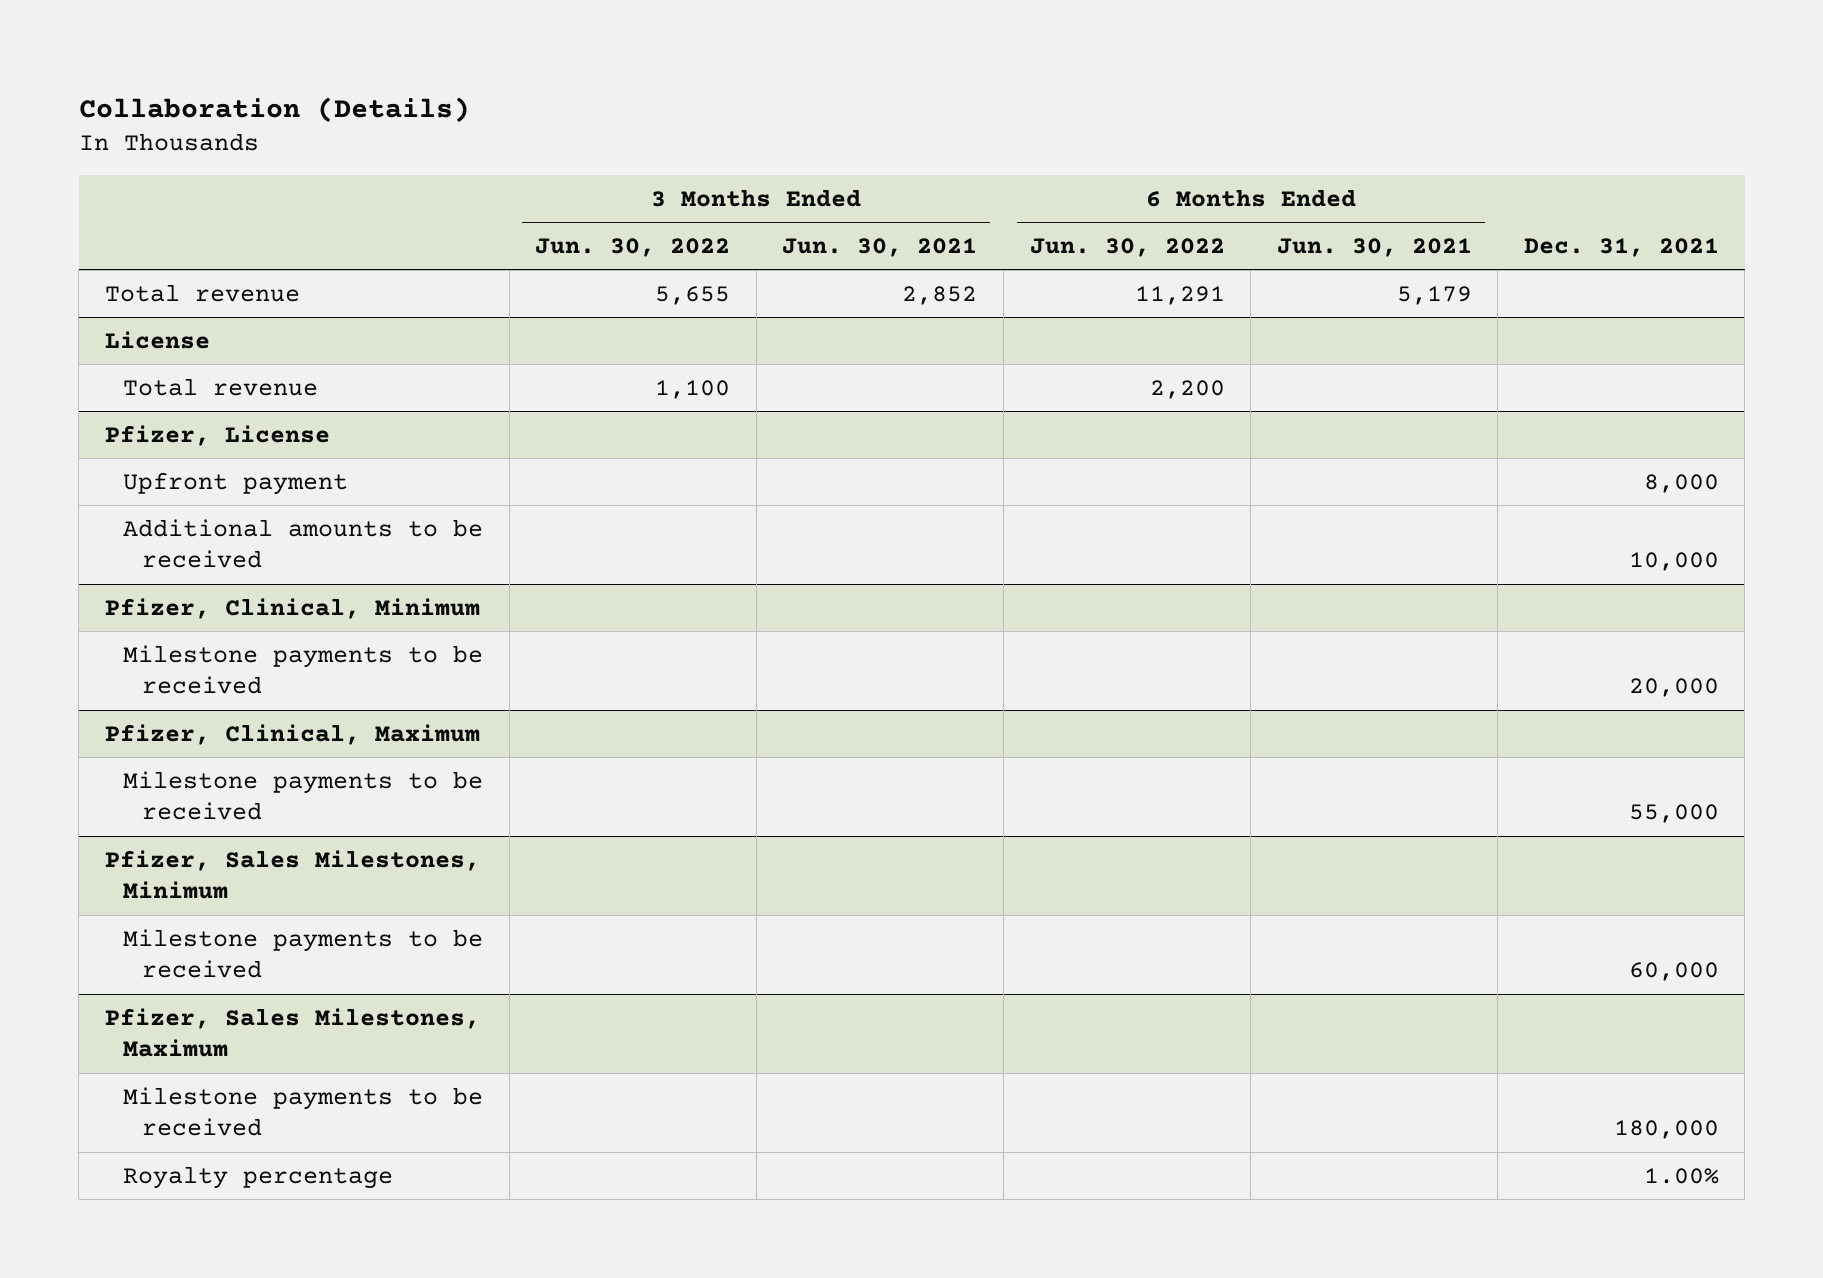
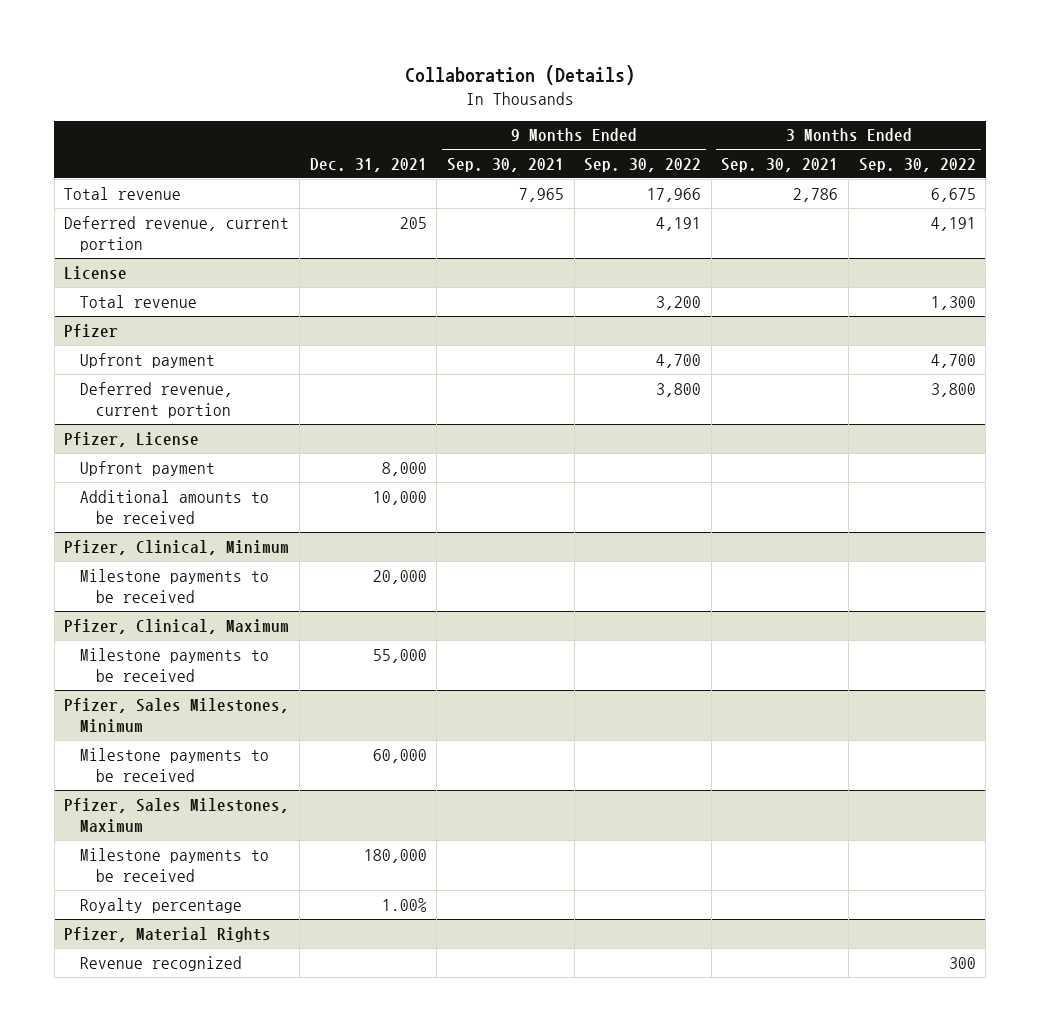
- | 3 Months Ended Jun. 30, 2022 | 3 Months Ended Jun. 30, 2021 | 6 Months Ended Jun. 30, 2022 | 6 Months Ended Jun. 30, 2021 | Dec. 31, 2021
+ | Dec. 31, 2021 | 9 Months Ended Sep. 30, 2021 | 9 Months Ended Sep. 30, 2022 | 3 Months Ended Sep. 30, 2021 | 3 Months Ended Sep. 30, 2022
+ Deferred revenue, current portion | 205 | | 4,191 | | 4,191
+ Pfizer
+ Upfront payment | | | 4,700 | | 4,700
+ Deferred revenue, current portion | | | 3,800 | | 3,800
+ Pfizer, Material Rights
+ Revenue recognized | | | | | 300

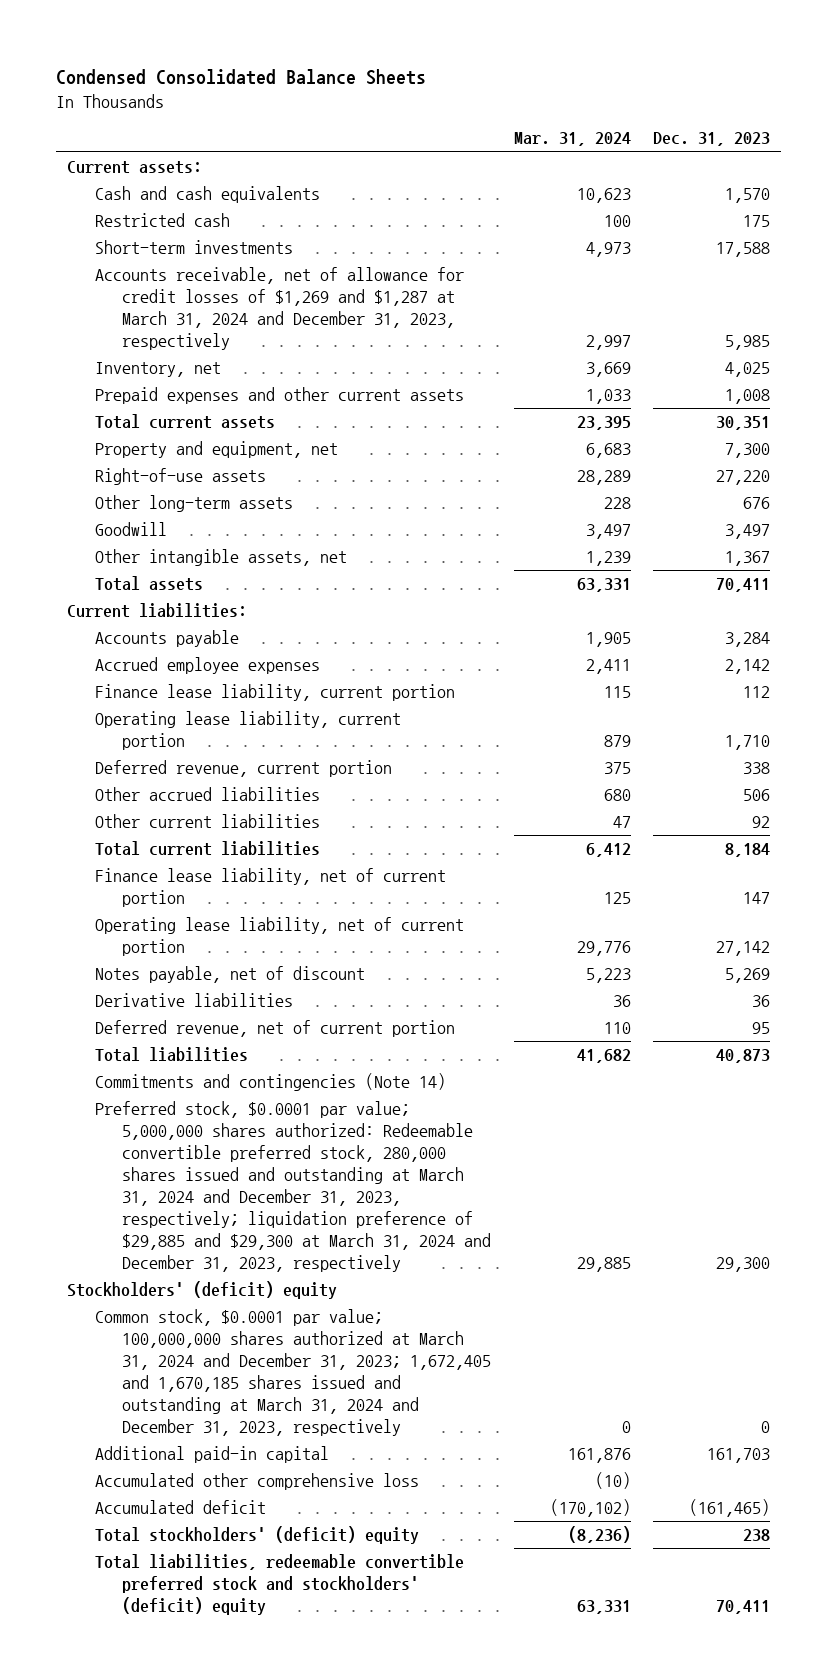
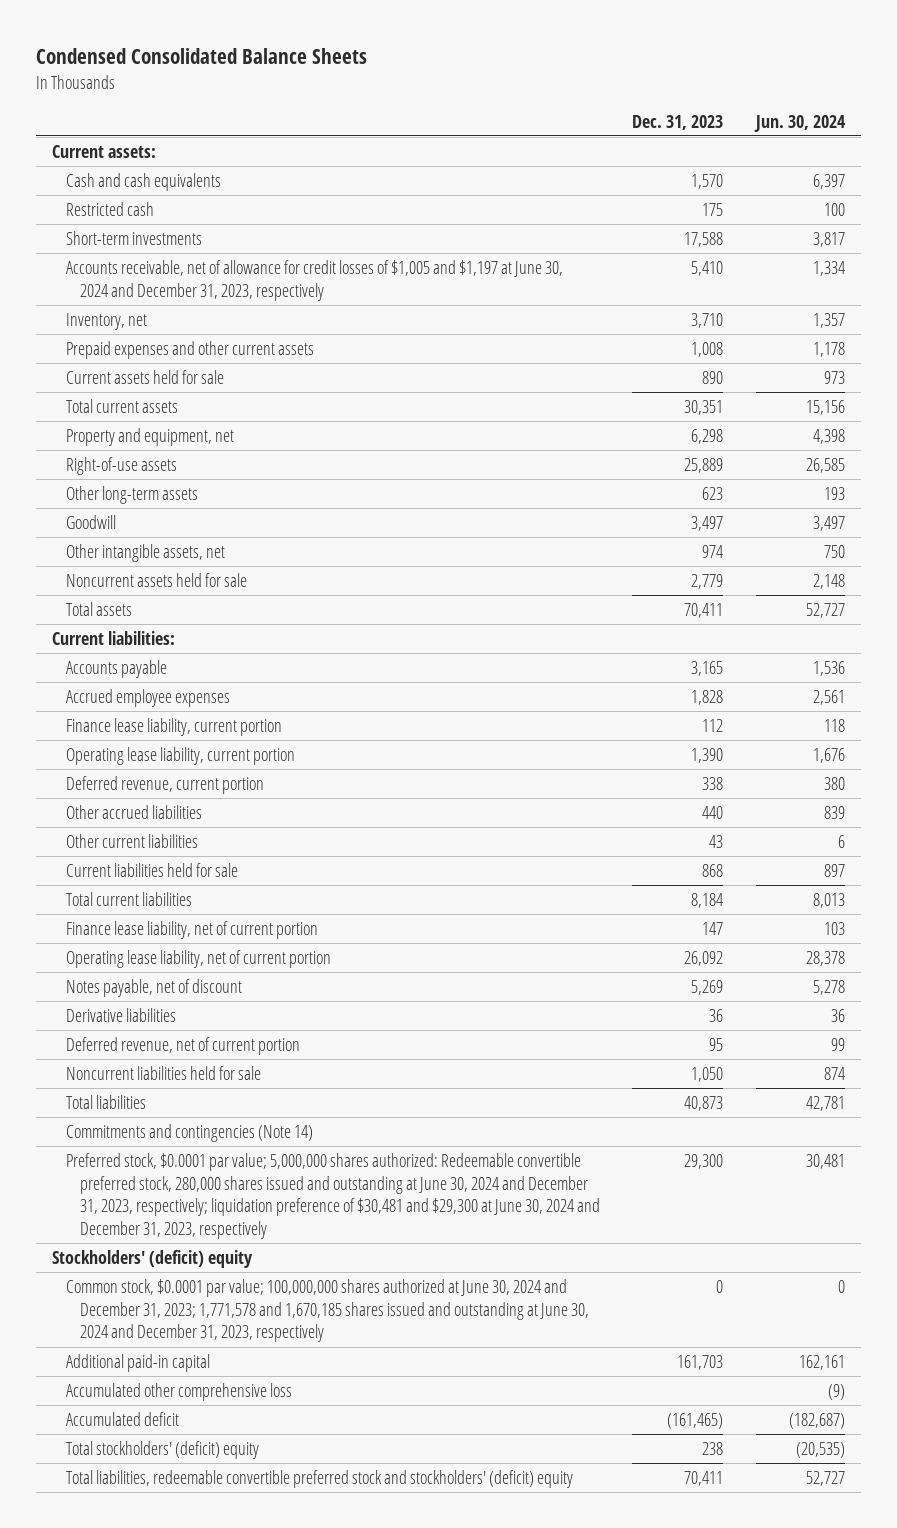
- | Mar. 31, 2024 | Dec. 31, 2023
+ | Dec. 31, 2023 | Jun. 30, 2024
- Accounts receivable, net of allowance for credit losses of $1,269 and $1,287 at March 31, 2024 and December 31, 2023, respectively | 2,997 | 5,985
- Inventory, net | 3,669 | 4,025
+ Accounts receivable, net of allowance for credit losses of $1,005 and $1,197 at June 30, 2024 and December 31, 2023, respectively | 5,410 | 1,334
+ Inventory, net | 3,710 | 1,357
+ Current assets held for sale | 890 | 973
- Property and equipment, net | 6,683 | 7,300
- Right-of-use assets | 28,289 | 27,220
- Other long-term assets | 228 | 676
+ Property and equipment, net | 6,298 | 4,398
+ Right-of-use assets | 25,889 | 26,585
+ Other long-term assets | 623 | 193
- Other intangible assets, net | 1,239 | 1,367
+ Other intangible assets, net | 974 | 750
+ Noncurrent assets held for sale | 2,779 | 2,148
- Accounts payable | 1,905 | 3,284
- Accrued employee expenses | 2,411 | 2,142
+ Accounts payable | 3,165 | 1,536
+ Accrued employee expenses | 1,828 | 2,561
- Operating lease liability, current portion | 879 | 1,710
+ Operating lease liability, current portion | 1,390 | 1,676
- Other accrued liabilities | 680 | 506
- Other current liabilities | 47 | 92
+ Other accrued liabilities | 440 | 839
+ Other current liabilities | 43 | 6
+ Current liabilities held for sale | 868 | 897
- Operating lease liability, net of current portion | 29,776 | 27,142
+ Operating lease liability, net of current portion | 26,092 | 28,378
+ Noncurrent liabilities held for sale | 1,050 | 874
- Preferred stock, $0.0001 par value; 5,000,000 shares authorized: Redeemable convertible preferred stock, 280,000 shares issued and outstanding at March 31, 2024 and December 31, 2023, respectively; liquidation preference of $29,885 and $29,300 at March 31, 2024 and December 31, 2023, respectively | 29,885 | 29,300
+ Preferred stock, $0.0001 par value; 5,000,000 shares authorized: Redeemable convertible preferred stock, 280,000 shares issued and outstanding at June 30, 2024 and December 31, 2023, respectively; liquidation preference of $30,481 and $29,300 at June 30, 2024 and December 31, 2023, respectively | 29,300 | 30,481
- Common stock, $0.0001 par value; 100,000,000 shares authorized at March 31, 2024 and December 31, 2023; 1,672,405 and 1,670,185 shares issued and outstanding at March 31, 2024 and December 31, 2023, respectively | 0 | 0
+ Common stock, $0.0001 par value; 100,000,000 shares authorized at June 30, 2024 and December 31, 2023; 1,771,578 and 1,670,185 shares issued and outstanding at June 30, 2024 and December 31, 2023, respectively | 0 | 0

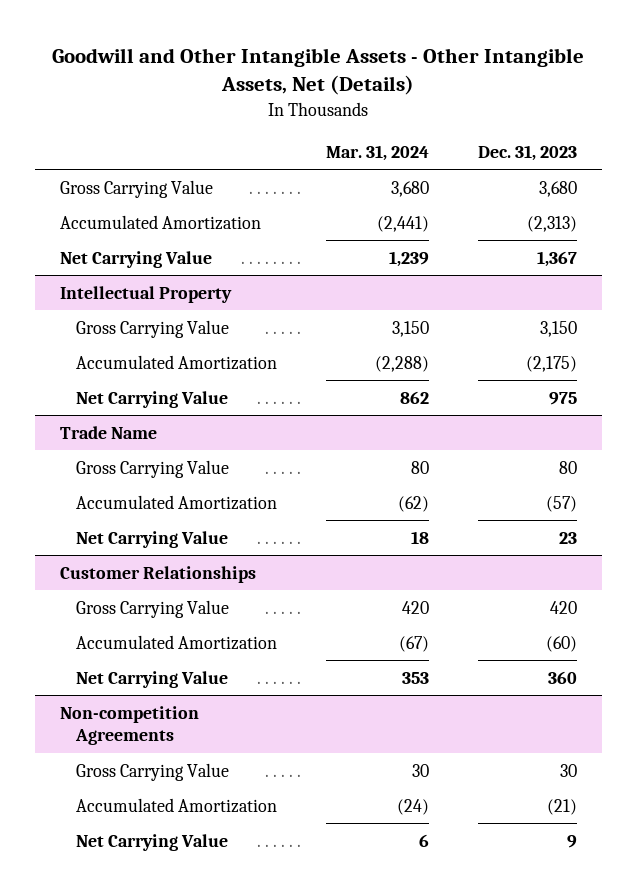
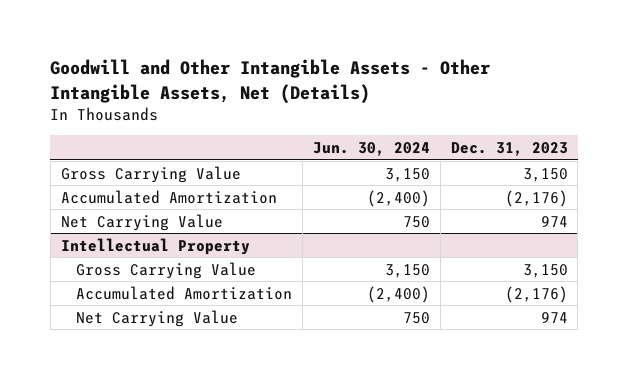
- | Mar. 31, 2024 | Dec. 31, 2023
+ | Jun. 30, 2024 | Dec. 31, 2023
- Gross Carrying Value | 3,680 | 3,680
- Accumulated Amortization | (2,441) | (2,313)
- Net Carrying Value | 1,239 | 1,367
+ Gross Carrying Value | 3,150 | 3,150
+ Accumulated Amortization | (2,400) | (2,176)
+ Net Carrying Value | 750 | 974
@ Intellectual Property
- Accumulated Amortization | (2,288) | (2,175)
- Net Carrying Value | 862 | 975
- Trade Name
- Gross Carrying Value | 80 | 80
- Accumulated Amortization | (62) | (57)
- Net Carrying Value | 18 | 23
- Customer Relationships
- Gross Carrying Value | 420 | 420
- Accumulated Amortization | (67) | (60)
- Net Carrying Value | 353 | 360
- Non-competition Agreements
- Gross Carrying Value | 30 | 30
- Accumulated Amortization | (24) | (21)
- Net Carrying Value | 6 | 9
@ Intellectual Property
+ Accumulated Amortization | (2,400) | (2,176)
+ Net Carrying Value | 750 | 974

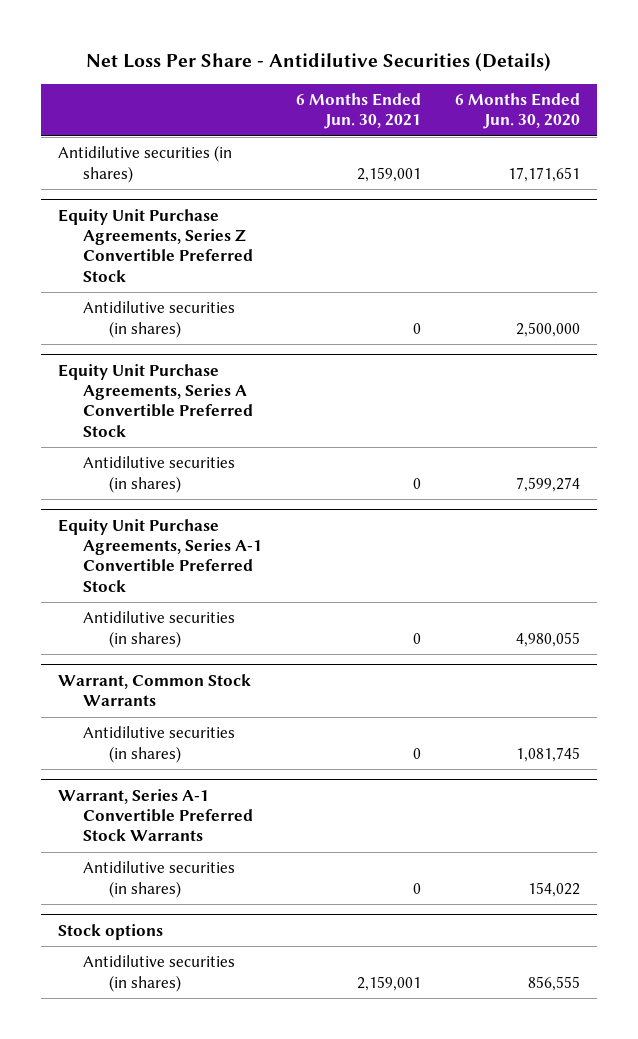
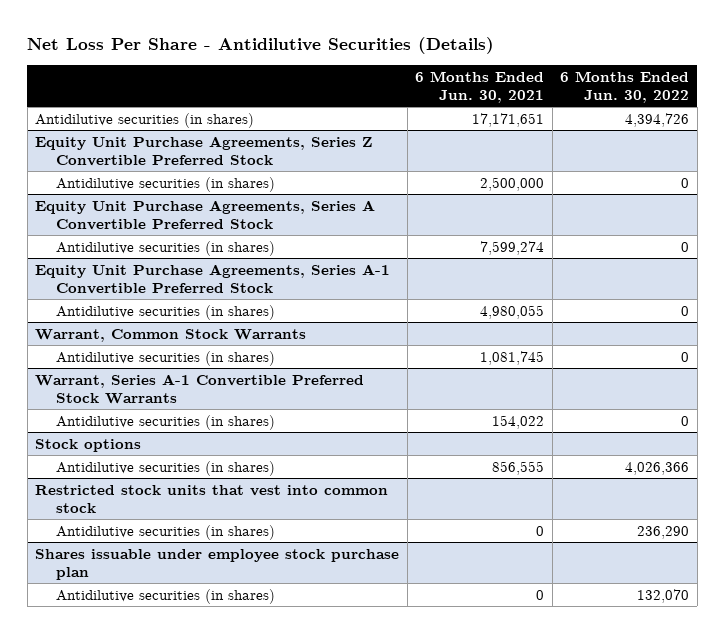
- | 6 Months Ended Jun. 30, 2021 | 6 Months Ended Jun. 30, 2020
+ | 6 Months Ended Jun. 30, 2021 | 6 Months Ended Jun. 30, 2022
- Antidilutive securities (in shares) | 2,159,001 | 17,171,651
+ Antidilutive securities (in shares) | 17,171,651 | 4,394,726
@ Equity Unit Purchase Agreements, Series Z Convertible Preferred Stock
- Antidilutive securities (in shares) | 0 | 2,500,000
+ Antidilutive securities (in shares) | 2,500,000 | 0
@ Equity Unit Purchase Agreements, Series A Convertible Preferred Stock
- Antidilutive securities (in shares) | 0 | 7,599,274
+ Antidilutive securities (in shares) | 7,599,274 | 0
@ Equity Unit Purchase Agreements, Series A-1 Convertible Preferred Stock
- Antidilutive securities (in shares) | 0 | 4,980,055
+ Antidilutive securities (in shares) | 4,980,055 | 0
@ Warrant, Common Stock Warrants
- Antidilutive securities (in shares) | 0 | 1,081,745
+ Antidilutive securities (in shares) | 1,081,745 | 0
@ Warrant, Series A-1 Convertible Preferred Stock Warrants
- Antidilutive securities (in shares) | 0 | 154,022
+ Antidilutive securities (in shares) | 154,022 | 0
@ Stock options
- Antidilutive securities (in shares) | 2,159,001 | 856,555
+ Antidilutive securities (in shares) | 856,555 | 4,026,366
+ Restricted stock units that vest into common stock
+ Antidilutive securities (in shares) | 0 | 236,290
+ Shares issuable under employee stock purchase plan
+ Antidilutive securities (in shares) | 0 | 132,070

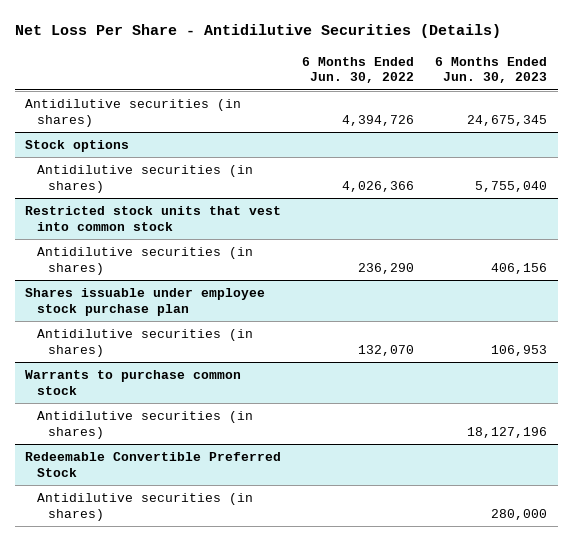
- | 6 Months Ended Jun. 30, 2021 | 6 Months Ended Jun. 30, 2022
+ | 6 Months Ended Jun. 30, 2022 | 6 Months Ended Jun. 30, 2023
- Equity Unit Purchase Agreements, Series Z Convertible Preferred Stock
- Antidilutive securities (in shares) | 2,500,000 | 0
- Equity Unit Purchase Agreements, Series A Convertible Preferred Stock
- Antidilutive securities (in shares) | 7,599,274 | 0
- Equity Unit Purchase Agreements, Series A-1 Convertible Preferred Stock
- Antidilutive securities (in shares) | 4,980,055 | 0
- Warrant, Common Stock Warrants
- Antidilutive securities (in shares) | 1,081,745 | 0
- Warrant, Series A-1 Convertible Preferred Stock Warrants
- Antidilutive securities (in shares) | 154,022 | 0
+ Warrants to purchase common stock
+ Antidilutive securities (in shares) | | 18,127,196
+ Redeemable Convertible Preferred Stock
+ Antidilutive securities (in shares) | | 280,000

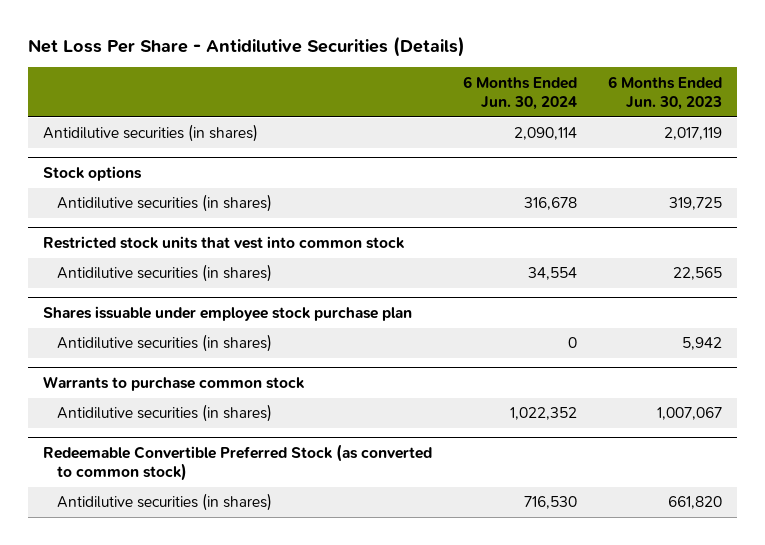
- | 6 Months Ended Jun. 30, 2022 | 6 Months Ended Jun. 30, 2023
+ | 6 Months Ended Jun. 30, 2024 | 6 Months Ended Jun. 30, 2023
- Antidilutive securities (in shares) | 4,394,726 | 24,675,345
+ Antidilutive securities (in shares) | 2,090,114 | 2,017,119
@ Stock options
- Antidilutive securities (in shares) | 4,026,366 | 5,755,040
+ Antidilutive securities (in shares) | 316,678 | 319,725
@ Restricted stock units that vest into common stock
- Antidilutive securities (in shares) | 236,290 | 406,156
+ Antidilutive securities (in shares) | 34,554 | 22,565
@ Shares issuable under employee stock purchase plan
- Antidilutive securities (in shares) | 132,070 | 106,953
+ Antidilutive securities (in shares) | 0 | 5,942
@ Warrants to purchase common stock
- Antidilutive securities (in shares) | | 18,127,196
- Redeemable Convertible Preferred Stock
- Antidilutive securities (in shares) | | 280,000
@ Warrants to purchase common stock
+ Antidilutive securities (in shares) | 1,022,352 | 1,007,067
+ Redeemable Convertible Preferred Stock (as converted to common stock)
+ Antidilutive securities (in shares) | 716,530 | 661,820

